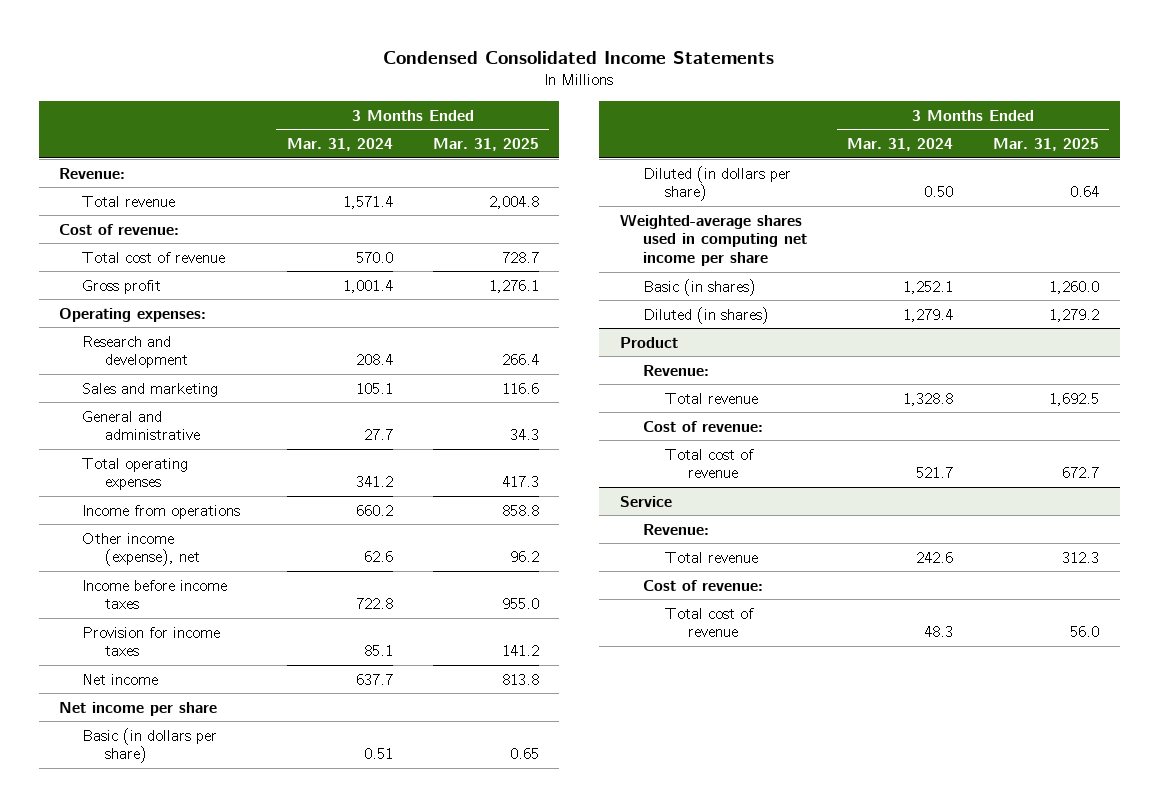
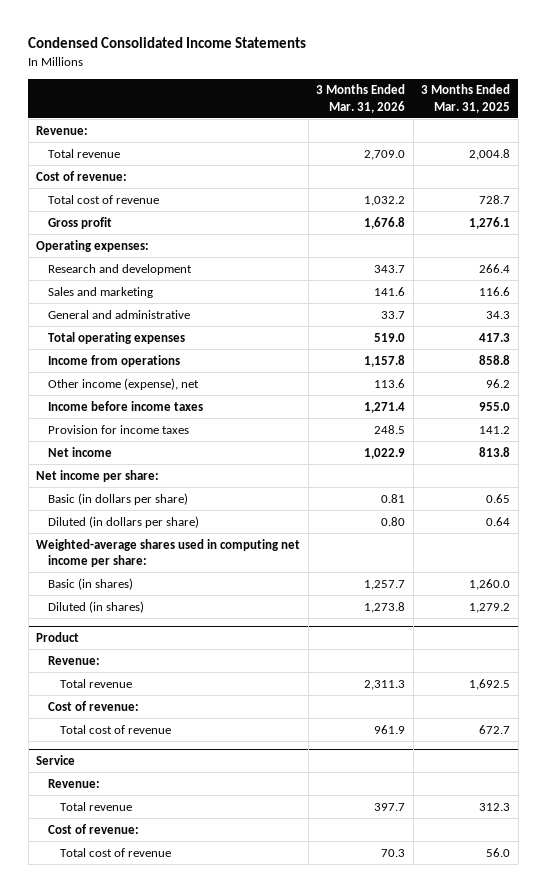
- | 3 Months Ended Mar. 31, 2024 | 3 Months Ended Mar. 31, 2025
+ | 3 Months Ended Mar. 31, 2026 | 3 Months Ended Mar. 31, 2025
- Net income per share
+ Net income per share:
- Weighted-average shares used in computing net income per share
+ Weighted-average shares used in computing net income per share:

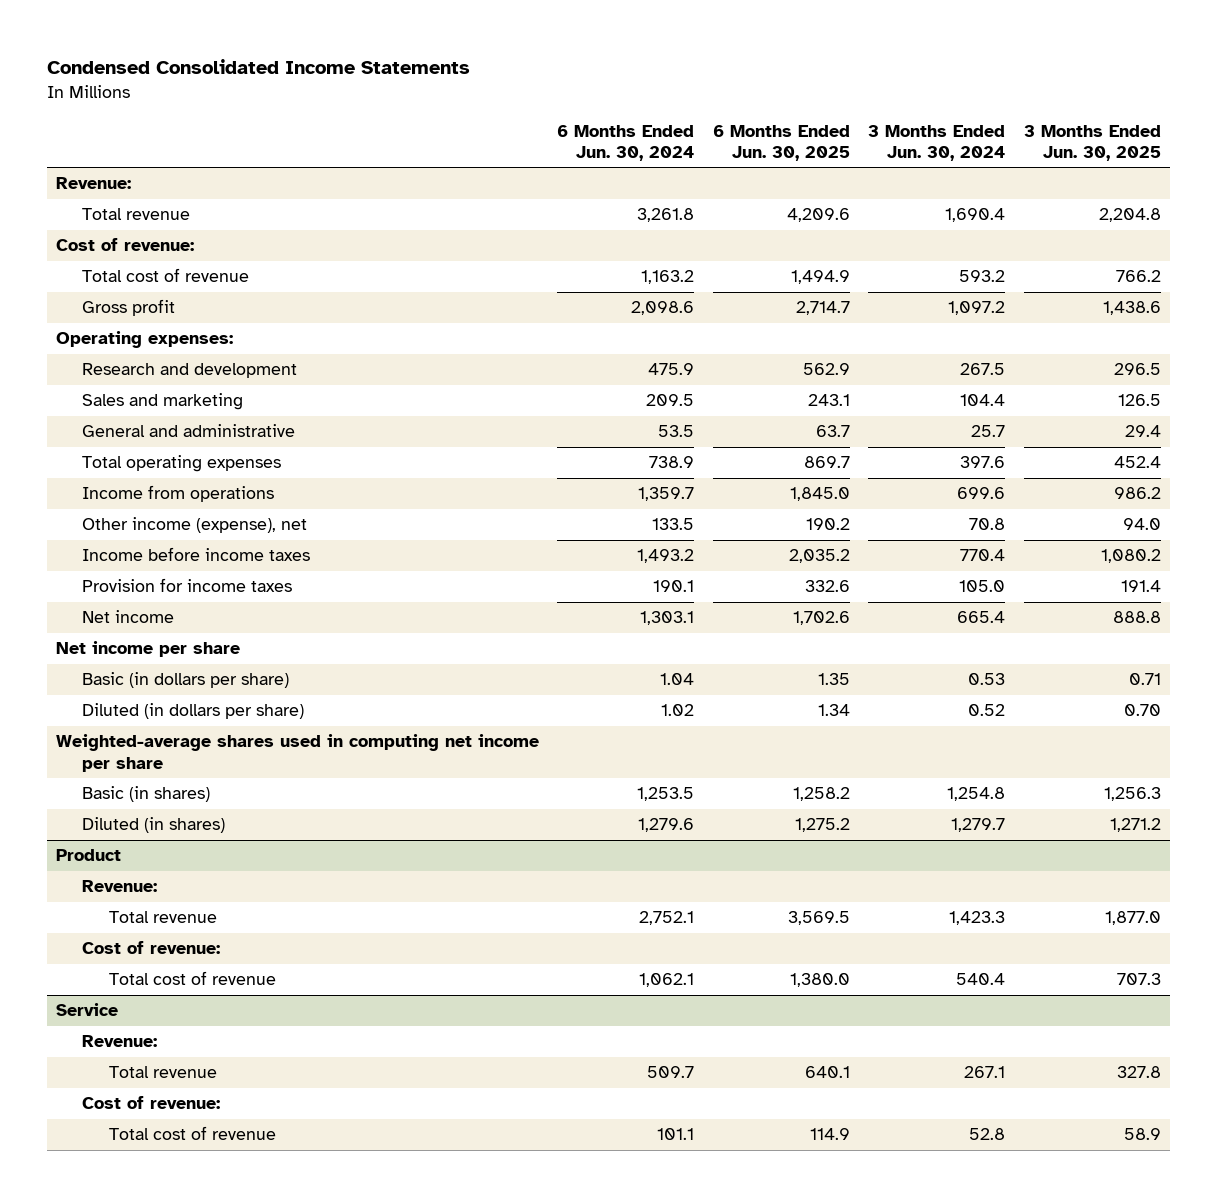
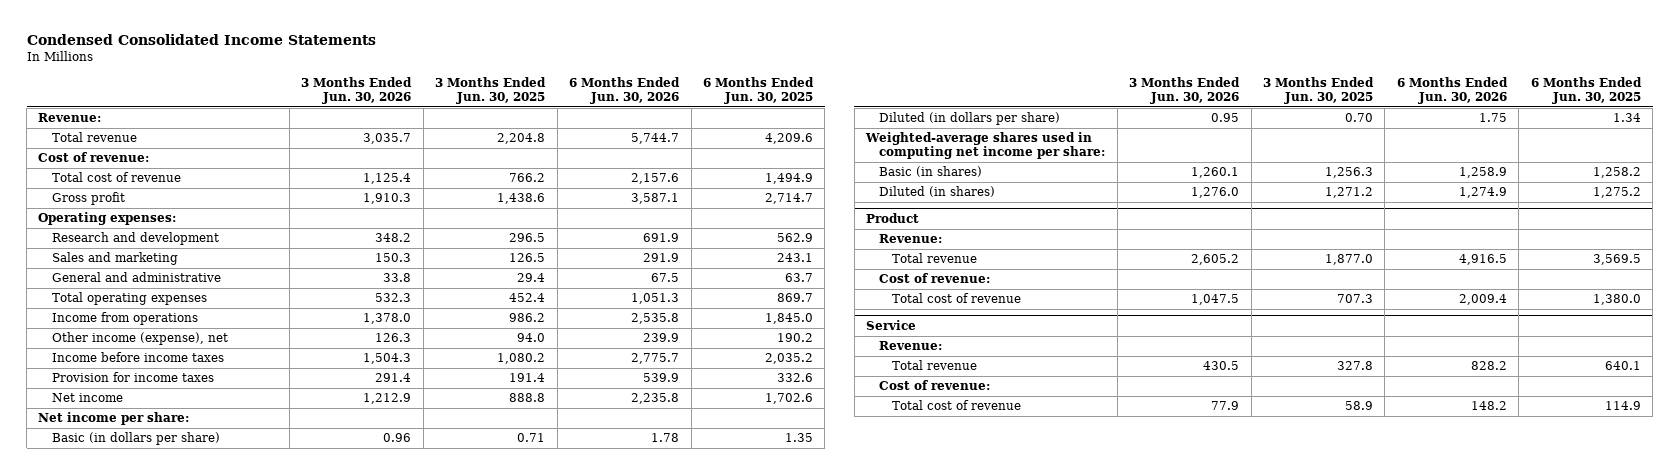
- | 6 Months Ended Jun. 30, 2024 | 6 Months Ended Jun. 30, 2025 | 3 Months Ended Jun. 30, 2024 | 3 Months Ended Jun. 30, 2025
+ | 3 Months Ended Jun. 30, 2026 | 3 Months Ended Jun. 30, 2025 | 6 Months Ended Jun. 30, 2026 | 6 Months Ended Jun. 30, 2025
- Net income per share
+ Net income per share:
- Weighted-average shares used in computing net income per share
+ Weighted-average shares used in computing net income per share:

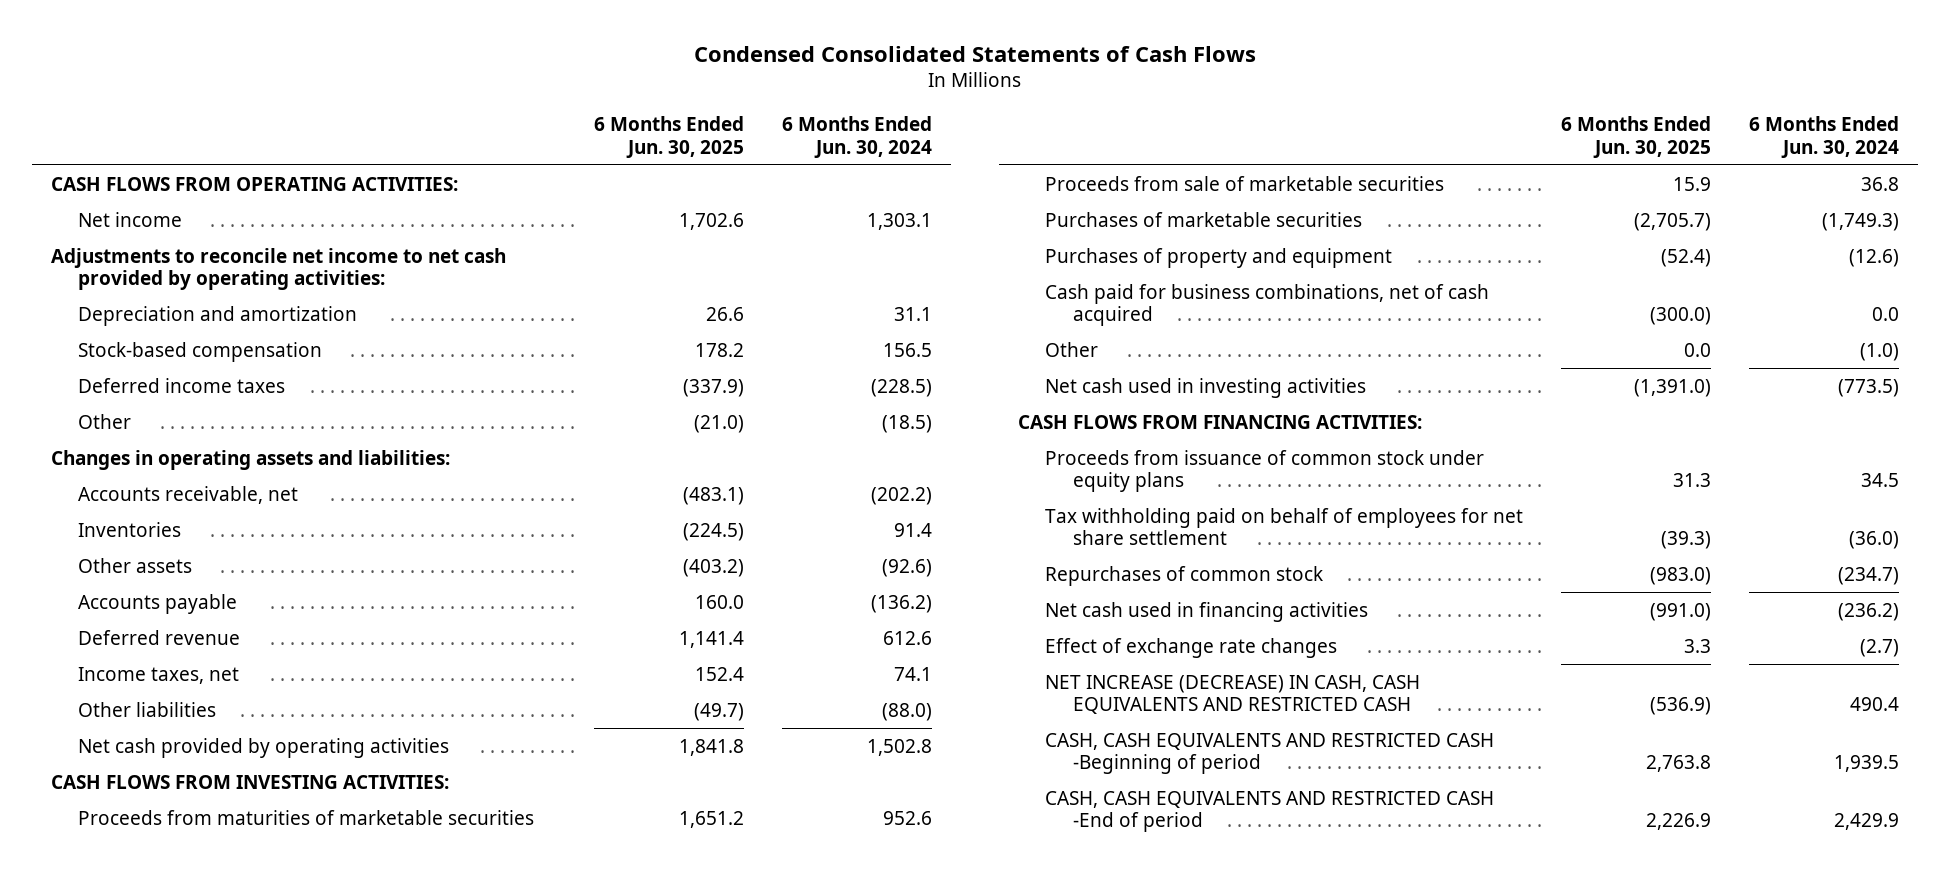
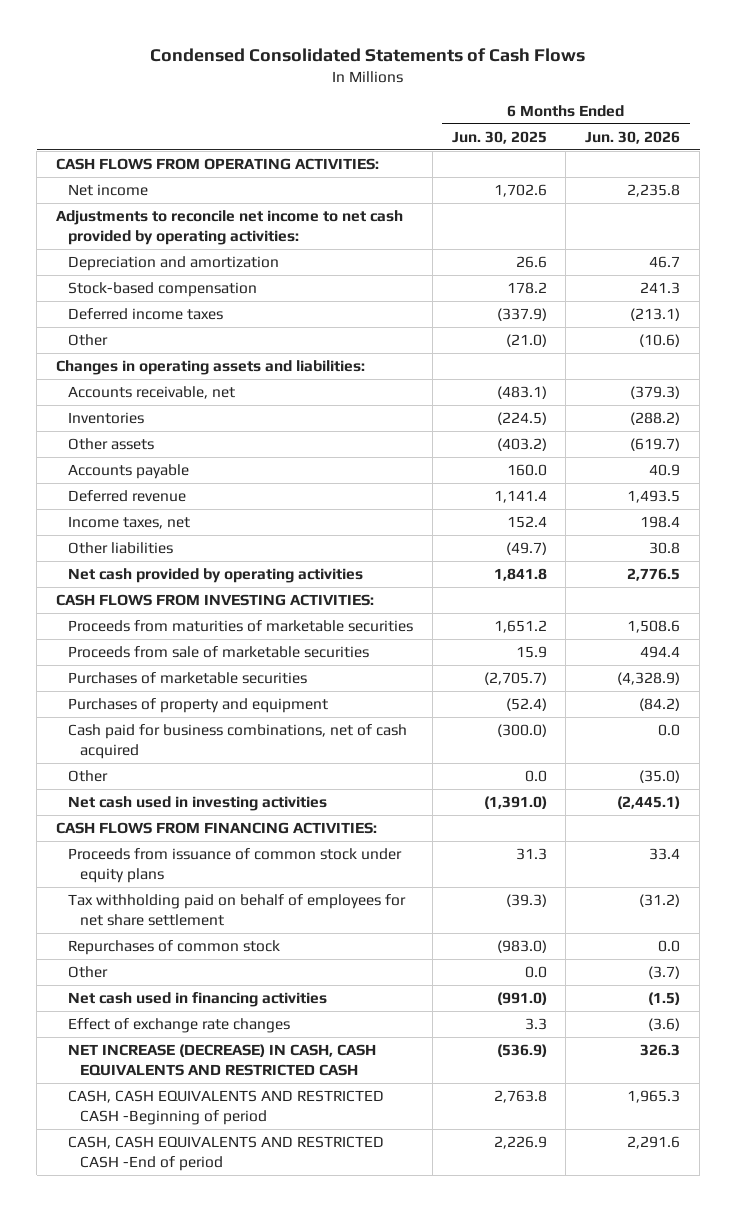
- | 6 Months Ended Jun. 30, 2025 | 6 Months Ended Jun. 30, 2024
+ | 6 Months Ended Jun. 30, 2025 | 6 Months Ended Jun. 30, 2026
+ Other | 0.0 | (3.7)

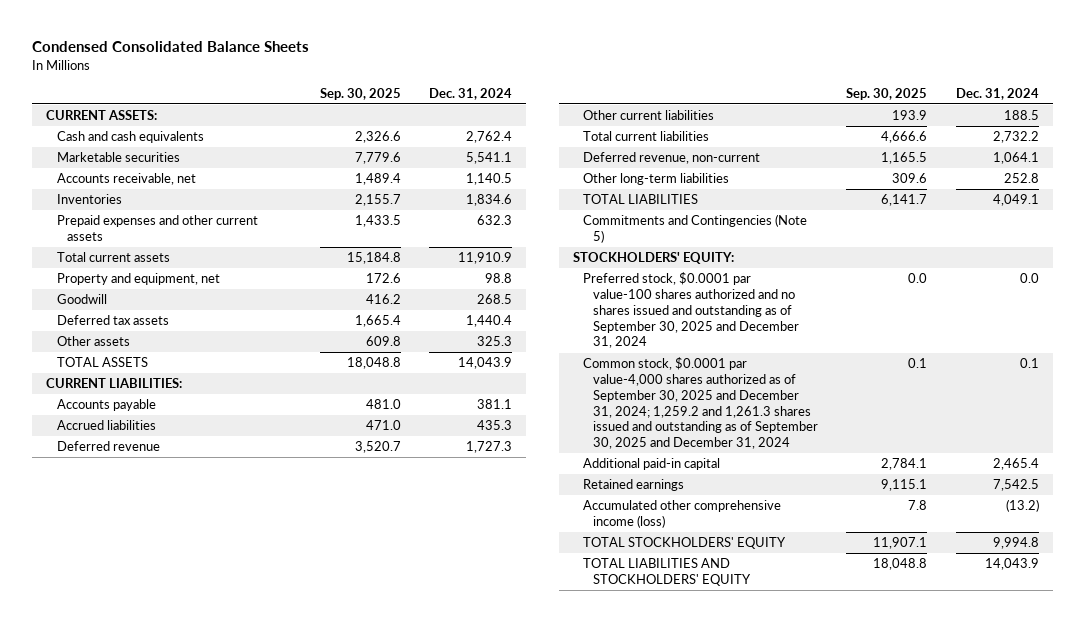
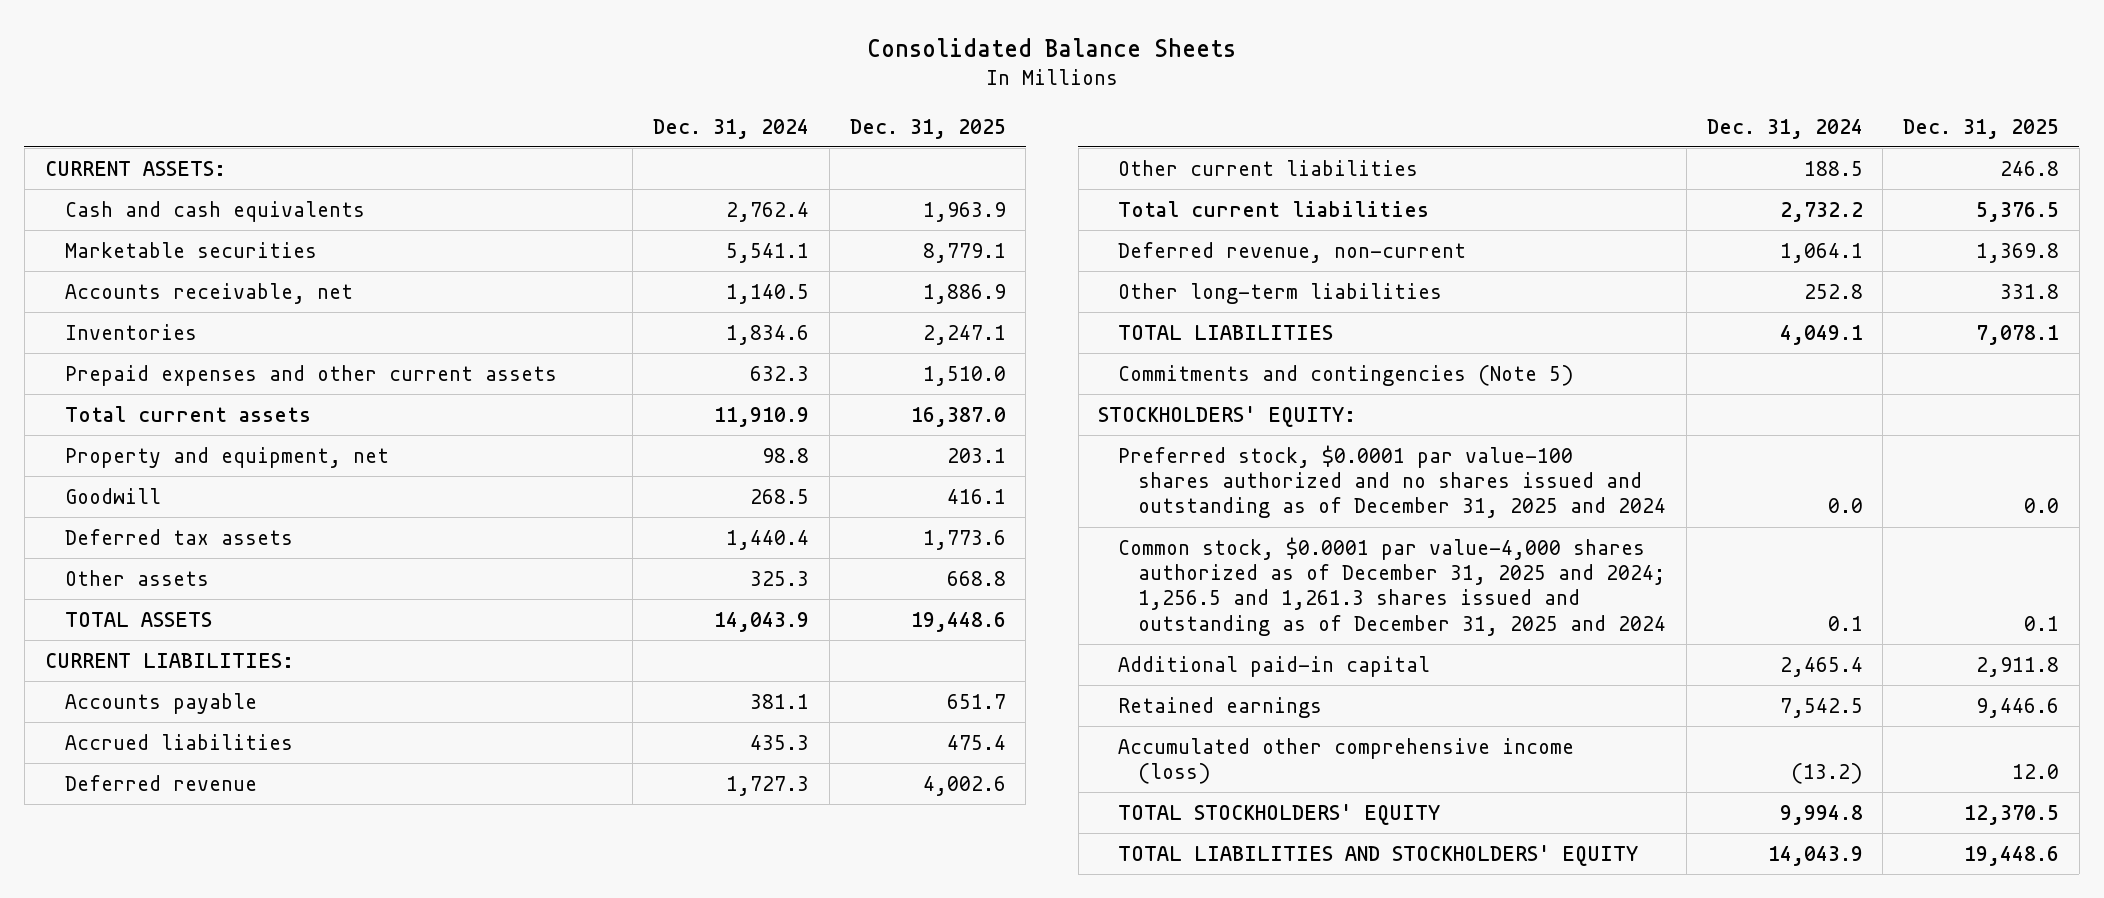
- Condensed Consolidated Balance Sheets
+ Consolidated Balance Sheets
- | Sep. 30, 2025 | Dec. 31, 2024
+ | Dec. 31, 2024 | Dec. 31, 2025
- Commitments and Contingencies (Note 5)
+ Commitments and contingencies (Note 5)
- Preferred stock, $0.0001 par value-100 shares authorized and no shares issued and outstanding as of September 30, 2025 and December 31, 2024 | 0.0 | 0.0
- Common stock, $0.0001 par value-4,000 shares authorized as of September 30, 2025 and December 31, 2024; 1,259.2 and 1,261.3 shares issued and outstanding as of September 30, 2025 and December 31, 2024 | 0.1 | 0.1
+ Preferred stock, $0.0001 par value-100 shares authorized and no shares issued and outstanding as of December 31, 2025 and 2024 | 0.0 | 0.0
+ Common stock, $0.0001 par value-4,000 shares authorized as of December 31, 2025 and 2024; 1,256.5 and 1,261.3 shares issued and outstanding as of December 31, 2025 and 2024 | 0.1 | 0.1

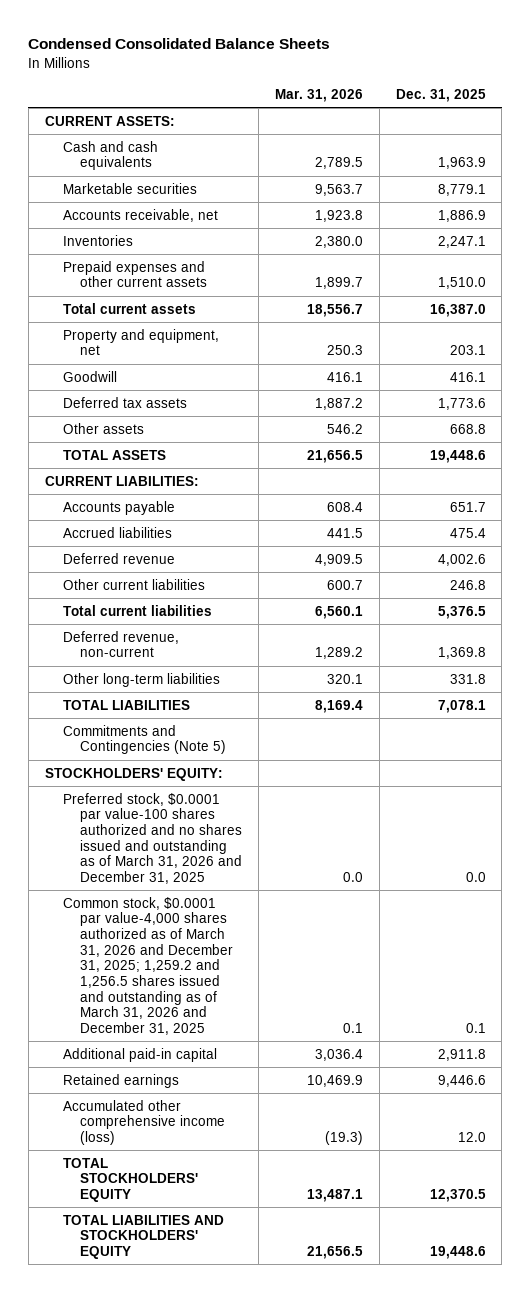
- Consolidated Balance Sheets
+ Condensed Consolidated Balance Sheets
- | Dec. 31, 2024 | Dec. 31, 2025
+ | Mar. 31, 2026 | Dec. 31, 2025
- Commitments and contingencies (Note 5)
+ Commitments and Contingencies (Note 5)
- Preferred stock, $0.0001 par value-100 shares authorized and no shares issued and outstanding as of December 31, 2025 and 2024 | 0.0 | 0.0
- Common stock, $0.0001 par value-4,000 shares authorized as of December 31, 2025 and 2024; 1,256.5 and 1,261.3 shares issued and outstanding as of December 31, 2025 and 2024 | 0.1 | 0.1
+ Preferred stock, $0.0001 par value-100 shares authorized and no shares issued and outstanding as of March 31, 2026 and December 31, 2025 | 0.0 | 0.0
+ Common stock, $0.0001 par value-4,000 shares authorized as of March 31, 2026 and December 31, 2025; 1,259.2 and 1,256.5 shares issued and outstanding as of March 31, 2026 and December 31, 2025 | 0.1 | 0.1

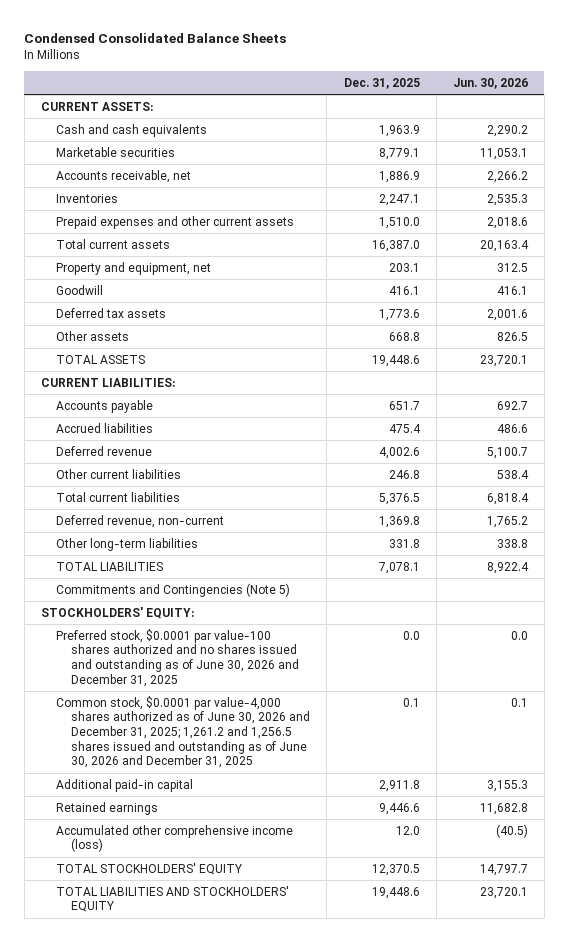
- | Mar. 31, 2026 | Dec. 31, 2025
+ | Dec. 31, 2025 | Jun. 30, 2026
- Preferred stock, $0.0001 par value-100 shares authorized and no shares issued and outstanding as of March 31, 2026 and December 31, 2025 | 0.0 | 0.0
- Common stock, $0.0001 par value-4,000 shares authorized as of March 31, 2026 and December 31, 2025; 1,259.2 and 1,256.5 shares issued and outstanding as of March 31, 2026 and December 31, 2025 | 0.1 | 0.1
+ Preferred stock, $0.0001 par value-100 shares authorized and no shares issued and outstanding as of June 30, 2026 and December 31, 2025 | 0.0 | 0.0
+ Common stock, $0.0001 par value-4,000 shares authorized as of June 30, 2026 and December 31, 2025; 1,261.2 and 1,256.5 shares issued and outstanding as of June 30, 2026 and December 31, 2025 | 0.1 | 0.1

